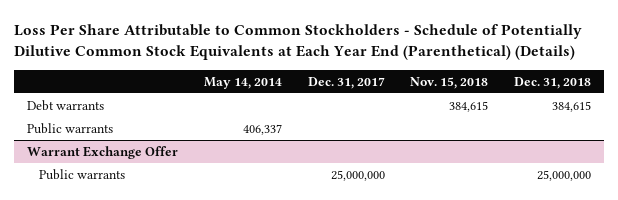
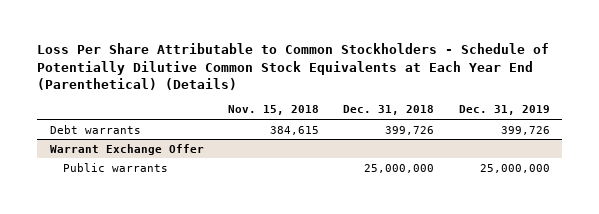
- | May 14, 2014 | Dec. 31, 2017 | Nov. 15, 2018 | Dec. 31, 2018
+ | Nov. 15, 2018 | Dec. 31, 2018 | Dec. 31, 2019
- Debt warrants | | | 384,615 | 384,615
- Public warrants | 406,337 | | |
+ Debt warrants | 384,615 | 399,726 | 399,726

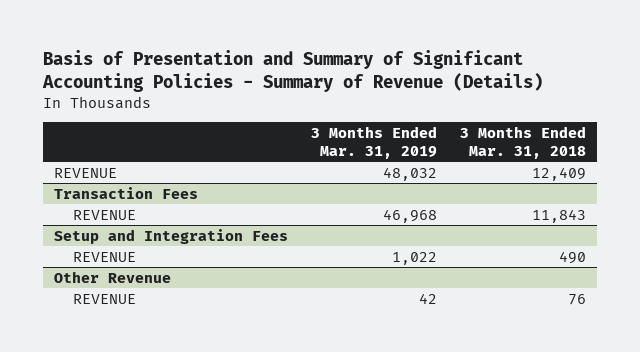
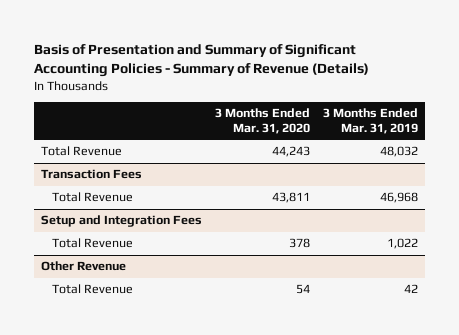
- | 3 Months Ended Mar. 31, 2019 | 3 Months Ended Mar. 31, 2018
+ | 3 Months Ended Mar. 31, 2020 | 3 Months Ended Mar. 31, 2019
- REVENUE | 48,032 | 12,409
+ Total Revenue | 44,243 | 48,032
@ Transaction Fees
- REVENUE | 46,968 | 11,843
+ Total Revenue | 43,811 | 46,968
@ Setup and Integration Fees
- REVENUE | 1,022 | 490
+ Total Revenue | 378 | 1,022
@ Other Revenue
- REVENUE | 42 | 76
+ Total Revenue | 54 | 42

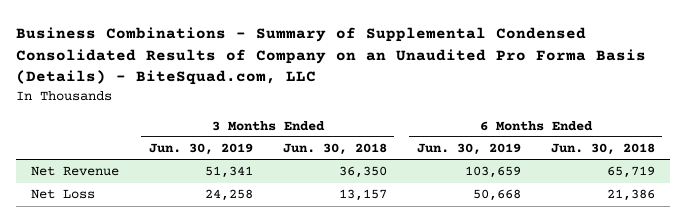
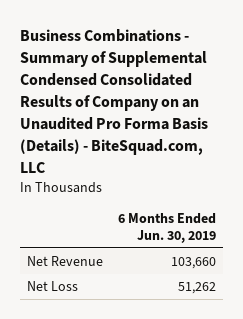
- | 3 Months Ended Jun. 30, 2019 | 3 Months Ended Jun. 30, 2018 | 6 Months Ended Jun. 30, 2019 | 6 Months Ended Jun. 30, 2018
+ | 6 Months Ended Jun. 30, 2019
- Net Revenue | 51,341 | 36,350 | 103,659 | 65,719
- Net Loss | 24,258 | 13,157 | 50,668 | 21,386
+ Net Revenue | 103,660
+ Net Loss | 51,262

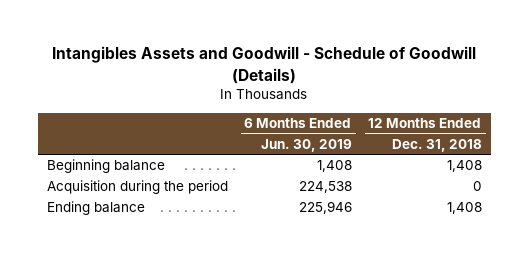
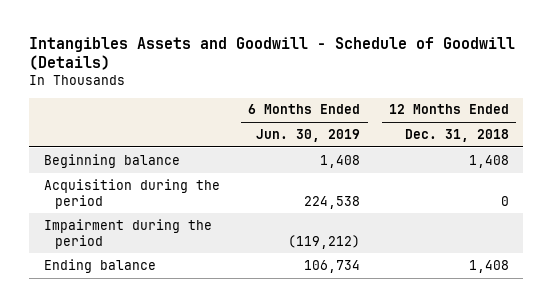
- Ending balance | 225,946 | 1,408
+ Impairment during the period | (119,212) |
+ Ending balance | 106,734 | 1,408

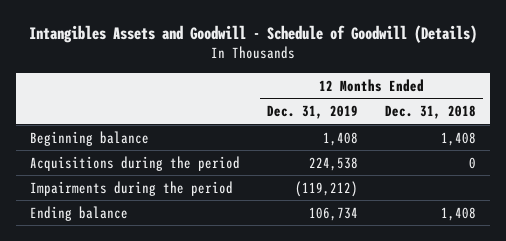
- | 6 Months Ended Jun. 30, 2019 | 12 Months Ended Dec. 31, 2018
+ | 12 Months Ended Dec. 31, 2019 | 12 Months Ended Dec. 31, 2018
- Acquisition during the period | 224,538 | 0
- Impairment during the period | (119,212) |
+ Acquisitions during the period | 224,538 | 0
+ Impairments during the period | (119,212) |

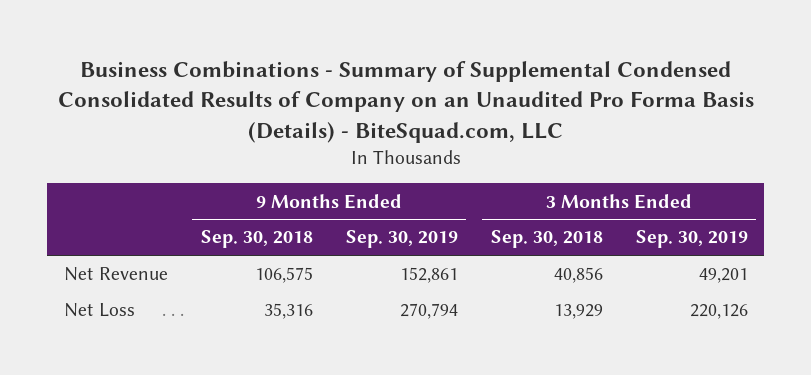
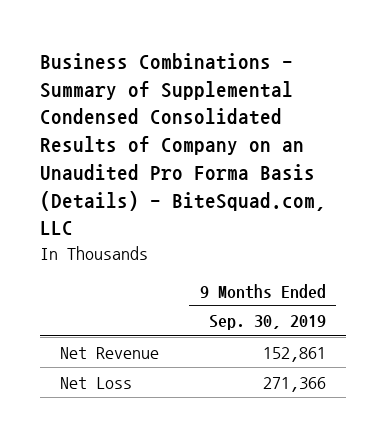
- | 9 Months Ended Sep. 30, 2018 | 9 Months Ended Sep. 30, 2019 | 3 Months Ended Sep. 30, 2018 | 3 Months Ended Sep. 30, 2019
+ | 9 Months Ended Sep. 30, 2019
- Net Loss | 35,316 | 270,794 | 13,929 | 220,126
+ Net Loss | 271,366

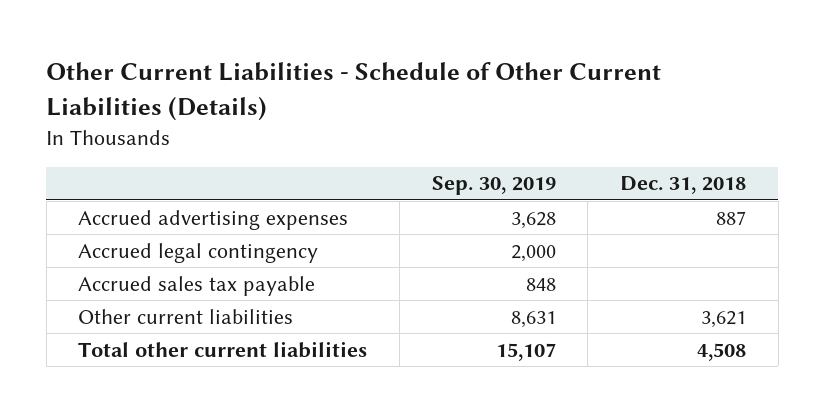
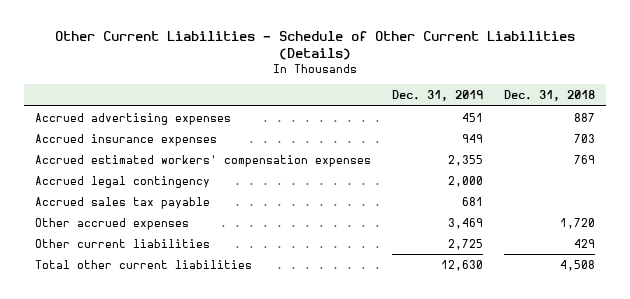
- | Sep. 30, 2019 | Dec. 31, 2018
+ | Dec. 31, 2019 | Dec. 31, 2018
+ Accrued insurance expenses | 949 | 703
+ Accrued estimated workers' compensation expenses | 2,355 | 769
- Other current liabilities | 8,631 | 3,621
+ Other accrued expenses | 3,469 | 1,720
+ Other current liabilities | 2,725 | 429

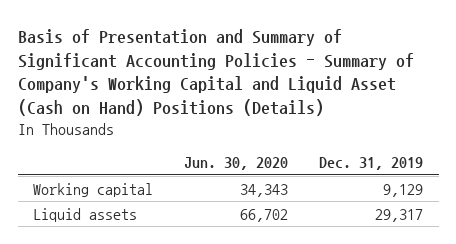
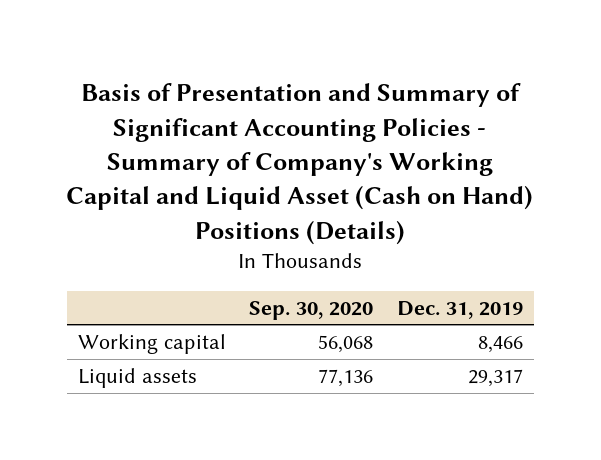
- | Jun. 30, 2020 | Dec. 31, 2019
+ | Sep. 30, 2020 | Dec. 31, 2019
- Working capital | 34,343 | 9,129
+ Working capital | 56,068 | 8,466

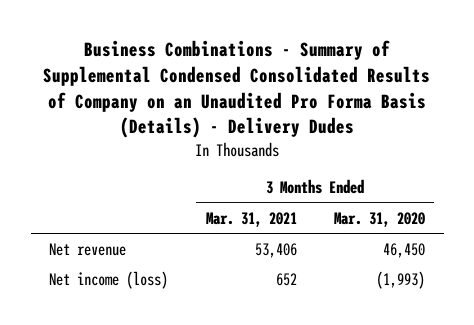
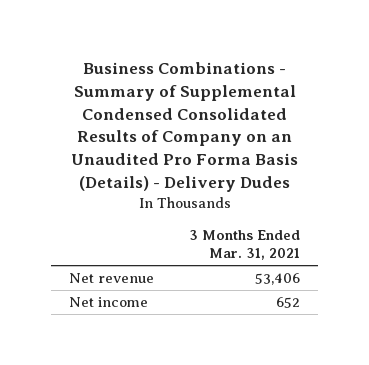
- | 3 Months Ended Mar. 31, 2021 | 3 Months Ended Mar. 31, 2020
+ | 3 Months Ended Mar. 31, 2021
- Net income (loss) | 652 | (1,993)
+ Net income | 652

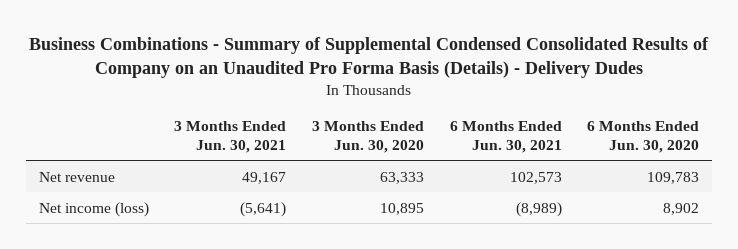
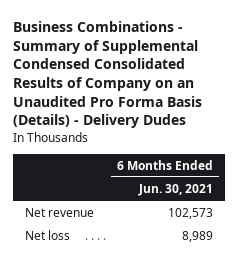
- | 3 Months Ended Jun. 30, 2021 | 3 Months Ended Jun. 30, 2020 | 6 Months Ended Jun. 30, 2021 | 6 Months Ended Jun. 30, 2020
+ | 6 Months Ended Jun. 30, 2021
- Net income (loss) | (5,641) | 10,895 | (8,989) | 8,902
+ Net loss | 8,989

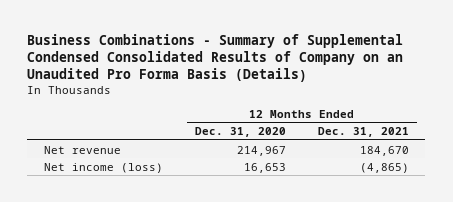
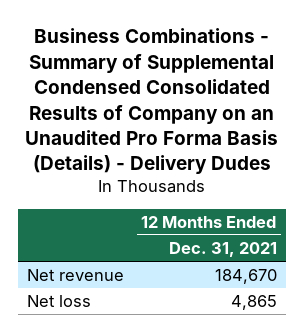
- Business Combinations - Summary of Supplemental Condensed Consolidated Results of Company on an Unaudited Pro Forma Basis (Details)
+ Business Combinations - Summary of Supplemental Condensed Consolidated Results of Company on an Unaudited Pro Forma Basis (Details) - Delivery Dudes
- | 12 Months Ended Dec. 31, 2020 | 12 Months Ended Dec. 31, 2021
+ | 12 Months Ended Dec. 31, 2021
- Net income (loss) | 16,653 | (4,865)
+ Net loss | 4,865

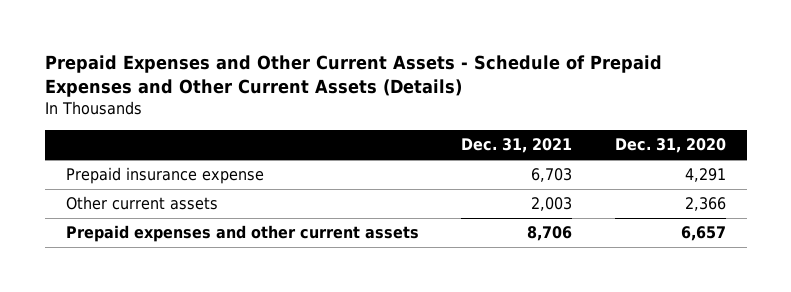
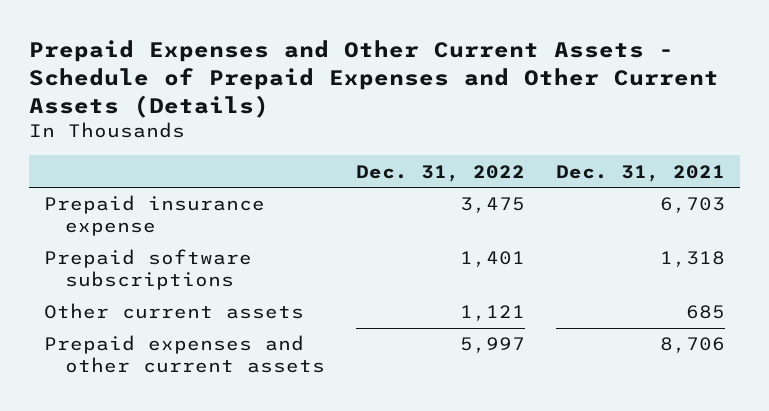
- | Dec. 31, 2021 | Dec. 31, 2020
+ | Dec. 31, 2022 | Dec. 31, 2021
- Other current assets | 2,003 | 2,366
+ Prepaid software subscriptions | 1,401 | 1,318
+ Other current assets | 1,121 | 685

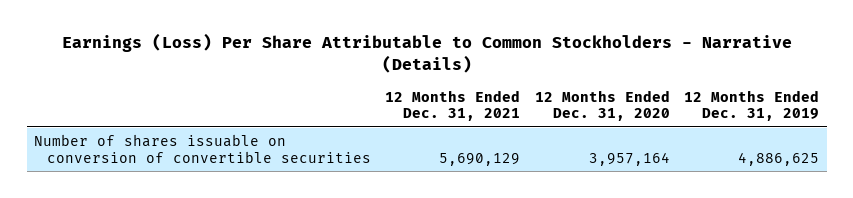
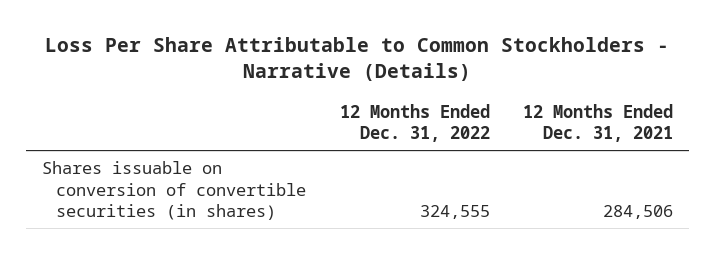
- Earnings (Loss) Per Share Attributable to Common Stockholders - Narrative (Details)
+ Loss Per Share Attributable to Common Stockholders - Narrative (Details)
- | 12 Months Ended Dec. 31, 2021 | 12 Months Ended Dec. 31, 2020 | 12 Months Ended Dec. 31, 2019
+ | 12 Months Ended Dec. 31, 2022 | 12 Months Ended Dec. 31, 2021
- Number of shares issuable on conversion of convertible securities | 5,690,129 | 3,957,164 | 4,886,625
+ Shares issuable on conversion of convertible securities (in shares) | 324,555 | 284,506

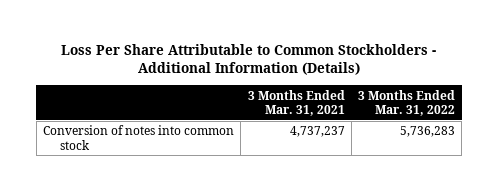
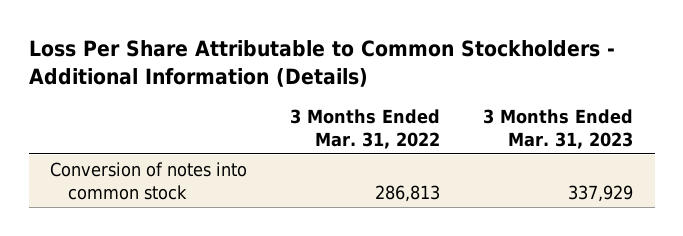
- | 3 Months Ended Mar. 31, 2021 | 3 Months Ended Mar. 31, 2022
+ | 3 Months Ended Mar. 31, 2022 | 3 Months Ended Mar. 31, 2023
- Conversion of notes into common stock | 4,737,237 | 5,736,283
+ Conversion of notes into common stock | 286,813 | 337,929

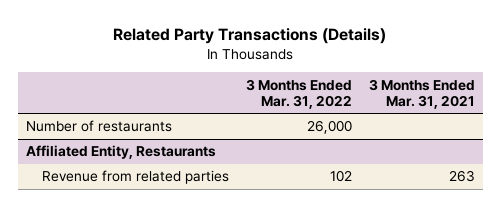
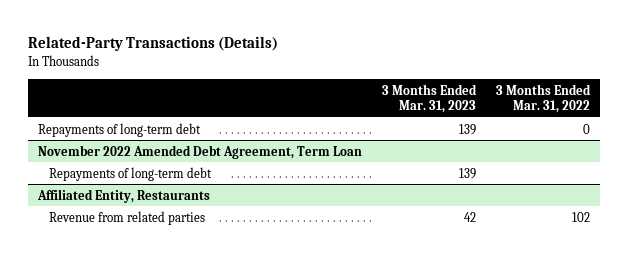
- Related Party Transactions (Details)
+ Related-Party Transactions (Details)
- | 3 Months Ended Mar. 31, 2022 | 3 Months Ended Mar. 31, 2021
+ | 3 Months Ended Mar. 31, 2023 | 3 Months Ended Mar. 31, 2022
- Number of restaurants | 26,000 |
+ Repayments of long-term debt | 139 | 0
+ November 2022 Amended Debt Agreement, Term Loan
+ Repayments of long-term debt | 139 |

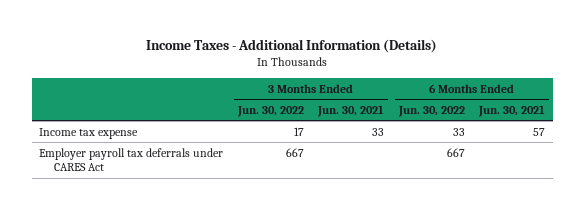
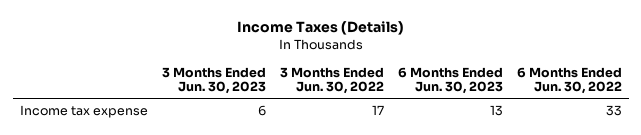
- Income Taxes - Additional Information (Details)
+ Income Taxes (Details)
- | 3 Months Ended Jun. 30, 2022 | 3 Months Ended Jun. 30, 2021 | 6 Months Ended Jun. 30, 2022 | 6 Months Ended Jun. 30, 2021
+ | 3 Months Ended Jun. 30, 2023 | 3 Months Ended Jun. 30, 2022 | 6 Months Ended Jun. 30, 2023 | 6 Months Ended Jun. 30, 2022
- Employer payroll tax deferrals under CARES Act | 667 | | 667 |

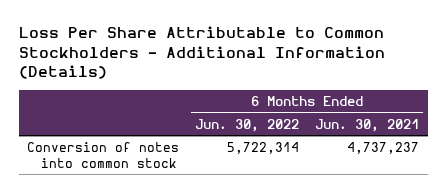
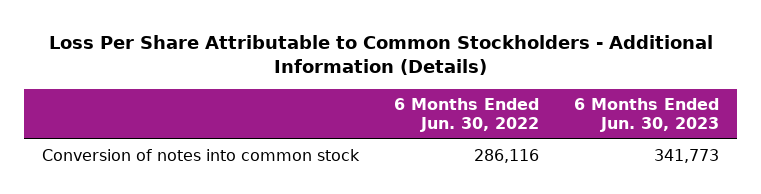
- | 6 Months Ended Jun. 30, 2022 | 6 Months Ended Jun. 30, 2021
+ | 6 Months Ended Jun. 30, 2022 | 6 Months Ended Jun. 30, 2023
- Conversion of notes into common stock | 5,722,314 | 4,737,237
+ Conversion of notes into common stock | 286,116 | 341,773

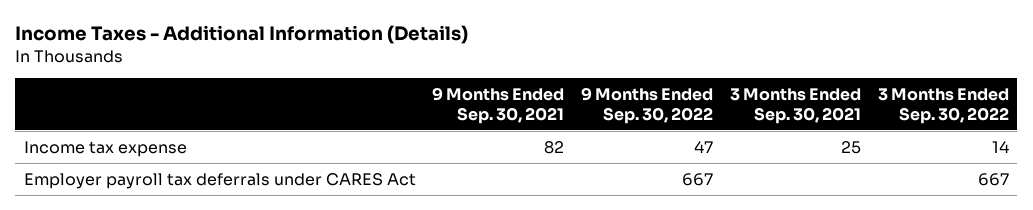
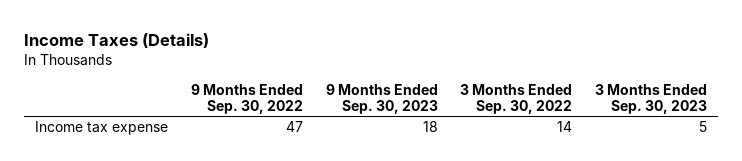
- Income Taxes - Additional Information (Details)
+ Income Taxes (Details)
- | 9 Months Ended Sep. 30, 2021 | 9 Months Ended Sep. 30, 2022 | 3 Months Ended Sep. 30, 2021 | 3 Months Ended Sep. 30, 2022
+ | 9 Months Ended Sep. 30, 2022 | 9 Months Ended Sep. 30, 2023 | 3 Months Ended Sep. 30, 2022 | 3 Months Ended Sep. 30, 2023
- Employer payroll tax deferrals under CARES Act | | 667 | | 667

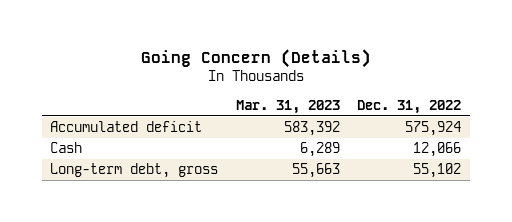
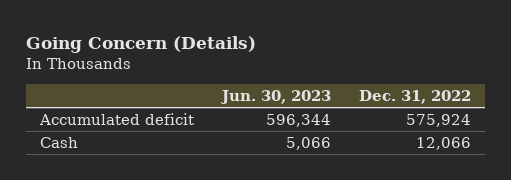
- | Mar. 31, 2023 | Dec. 31, 2022
+ | Jun. 30, 2023 | Dec. 31, 2022
- Long-term debt, gross | 55,663 | 55,102

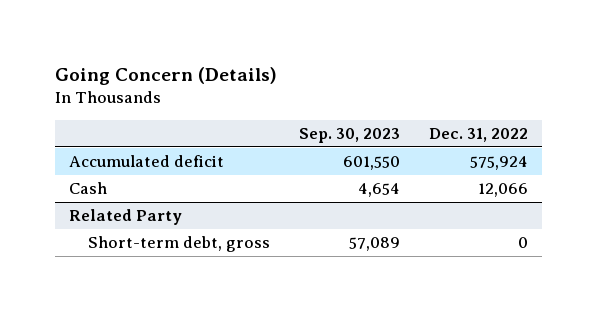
- | Jun. 30, 2023 | Dec. 31, 2022
+ | Sep. 30, 2023 | Dec. 31, 2022
+ Related Party
+ Short-term debt, gross | 57,089 | 0

